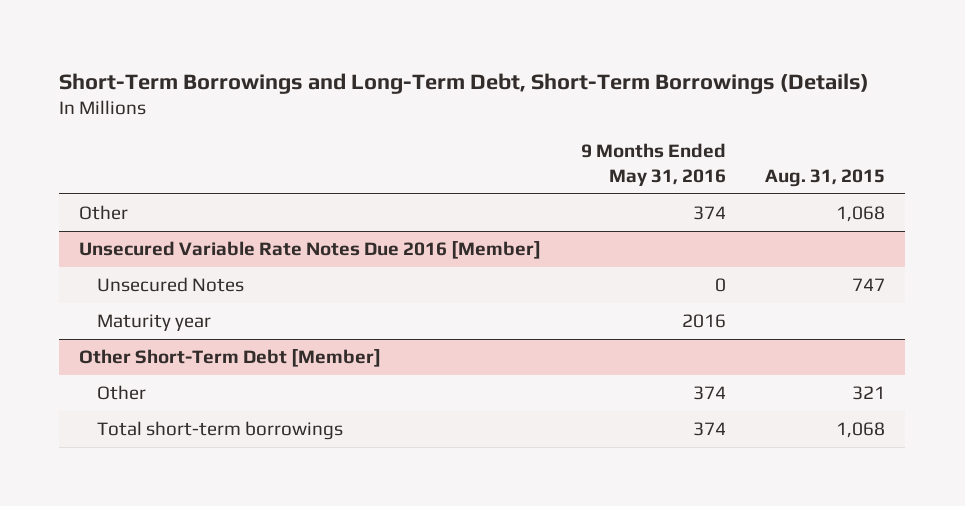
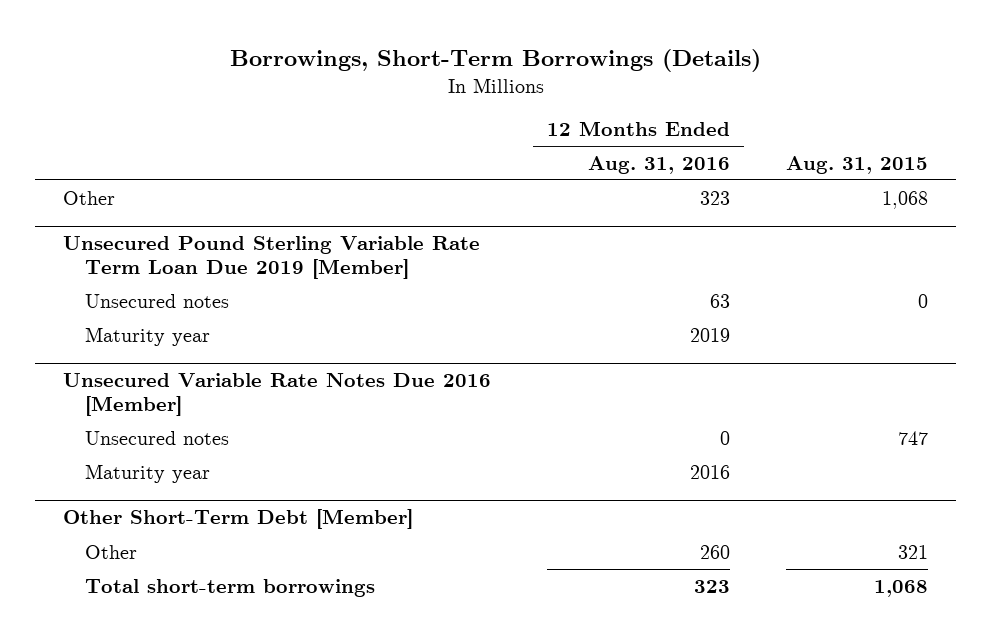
- Short-Term Borrowings and Long-Term Debt, Short-Term Borrowings (Details)
+ Borrowings, Short-Term Borrowings (Details)
- | 9 Months Ended May 31, 2016 | Aug. 31, 2015
+ | 12 Months Ended Aug. 31, 2016 | Aug. 31, 2015
+ Unsecured Pound Sterling Variable Rate Term Loan Due 2019 [Member]
+ Unsecured notes | 63 | 0
+ Maturity year | 2019 |
@ Unsecured Variable Rate Notes Due 2016 [Member]
- Unsecured Notes | 0 | 747
+ Unsecured notes | 0 | 747

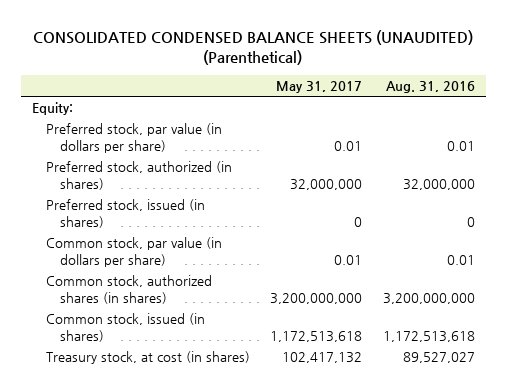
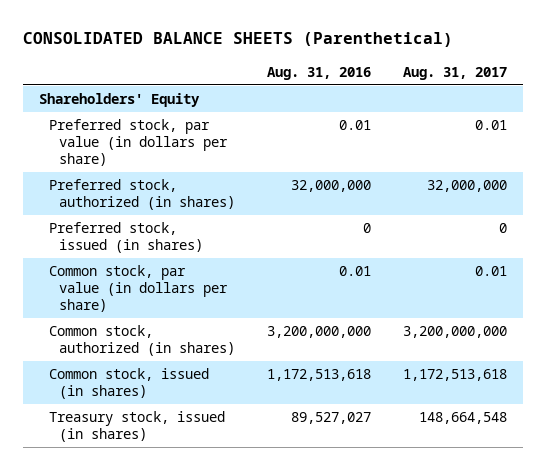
- CONSOLIDATED CONDENSED BALANCE SHEETS (UNAUDITED) (Parenthetical)
+ CONSOLIDATED BALANCE SHEETS (Parenthetical)
- | May 31, 2017 | Aug. 31, 2016
+ | Aug. 31, 2016 | Aug. 31, 2017
- Equity:
+ Shareholders' Equity
- Common stock, authorized shares (in shares) | 3,200,000,000 | 3,200,000,000
+ Common stock, authorized (in shares) | 3,200,000,000 | 3,200,000,000
- Treasury stock, at cost (in shares) | 102,417,132 | 89,527,027
+ Treasury stock, issued (in shares) | 89,527,027 | 148,664,548

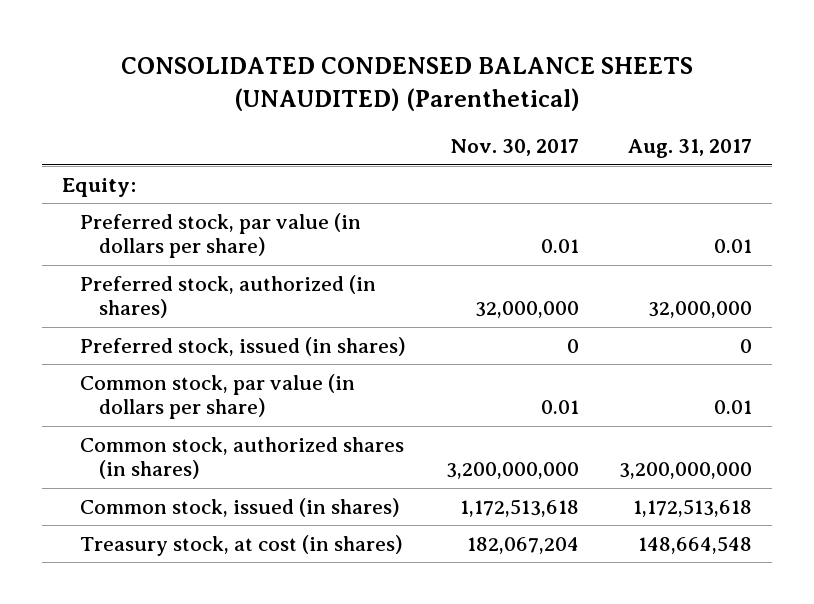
- CONSOLIDATED BALANCE SHEETS (Parenthetical)
+ CONSOLIDATED CONDENSED BALANCE SHEETS (UNAUDITED) (Parenthetical)
- | Aug. 31, 2016 | Aug. 31, 2017
+ | Nov. 30, 2017 | Aug. 31, 2017
- Shareholders' Equity
+ Equity:
- Common stock, authorized (in shares) | 3,200,000,000 | 3,200,000,000
+ Common stock, authorized shares (in shares) | 3,200,000,000 | 3,200,000,000
- Treasury stock, issued (in shares) | 89,527,027 | 148,664,548
+ Treasury stock, at cost (in shares) | 182,067,204 | 148,664,548

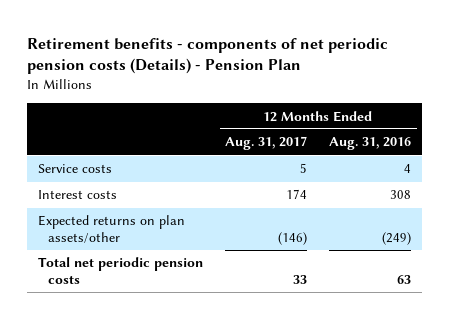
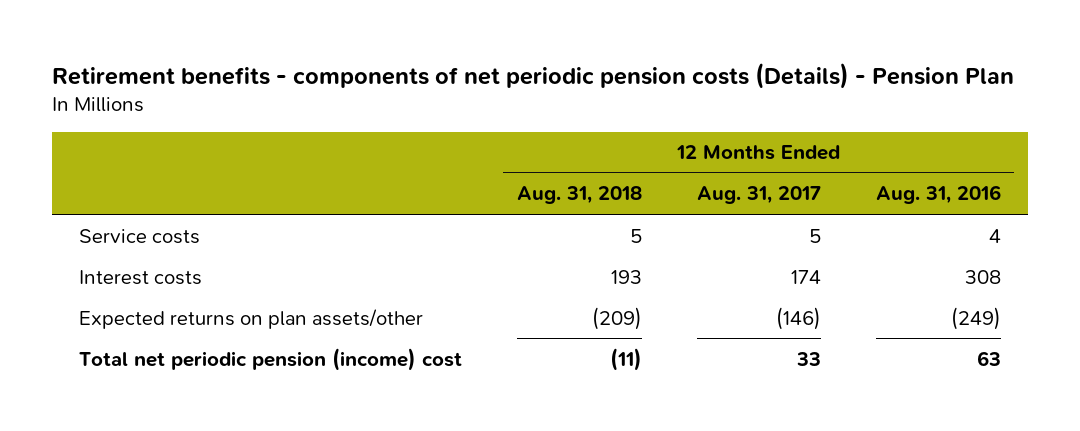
- | 12 Months Ended Aug. 31, 2017 | 12 Months Ended Aug. 31, 2016
+ | 12 Months Ended Aug. 31, 2018 | 12 Months Ended Aug. 31, 2017 | 12 Months Ended Aug. 31, 2016
- Total net periodic pension costs | 33 | 63
+ Total net periodic pension (income) cost | (11) | 33 | 63

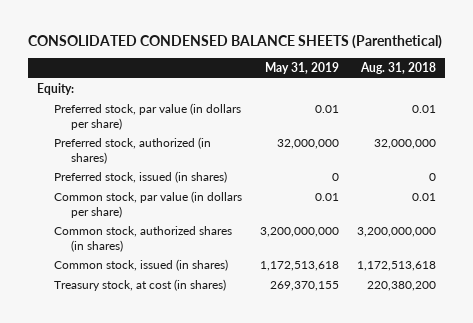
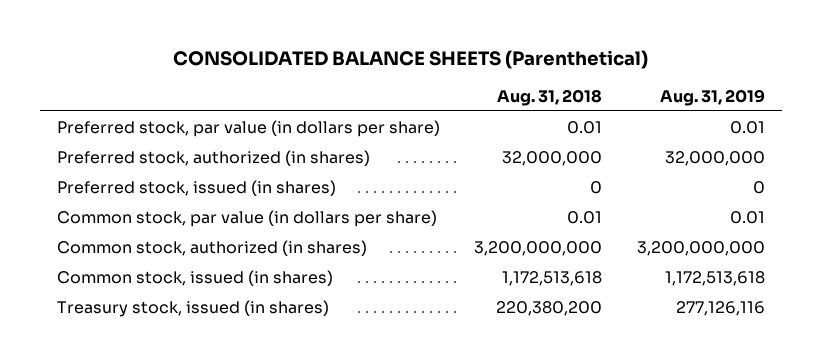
- CONSOLIDATED CONDENSED BALANCE SHEETS (Parenthetical)
+ CONSOLIDATED BALANCE SHEETS (Parenthetical)
- | May 31, 2019 | Aug. 31, 2018
+ | Aug. 31, 2018 | Aug. 31, 2019
- Equity:
- Common stock, authorized shares (in shares) | 3,200,000,000 | 3,200,000,000
+ Common stock, authorized (in shares) | 3,200,000,000 | 3,200,000,000
- Treasury stock, at cost (in shares) | 269,370,155 | 220,380,200
+ Treasury stock, issued (in shares) | 220,380,200 | 277,126,116

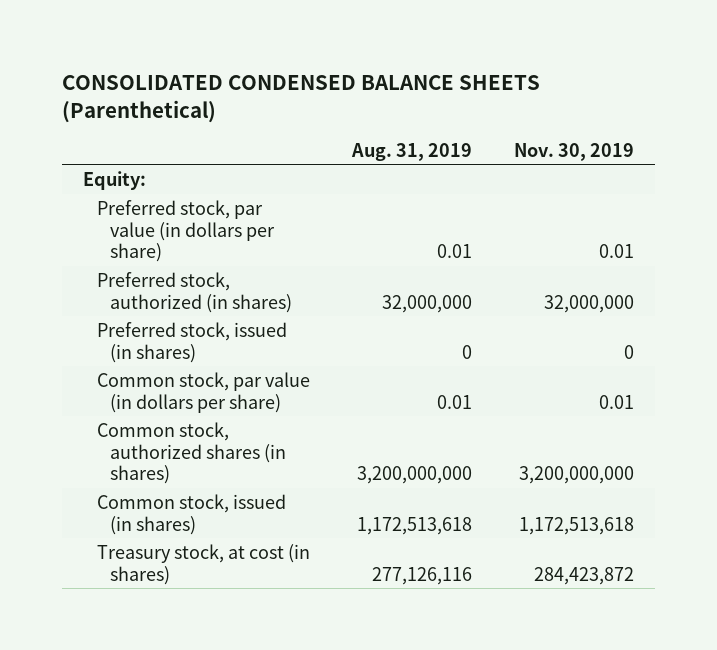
- CONSOLIDATED BALANCE SHEETS (Parenthetical)
+ CONSOLIDATED CONDENSED BALANCE SHEETS (Parenthetical)
- | Aug. 31, 2018 | Aug. 31, 2019
+ | Aug. 31, 2019 | Nov. 30, 2019
+ Equity:
- Common stock, authorized (in shares) | 3,200,000,000 | 3,200,000,000
+ Common stock, authorized shares (in shares) | 3,200,000,000 | 3,200,000,000
- Treasury stock, issued (in shares) | 220,380,200 | 277,126,116
+ Treasury stock, at cost (in shares) | 277,126,116 | 284,423,872

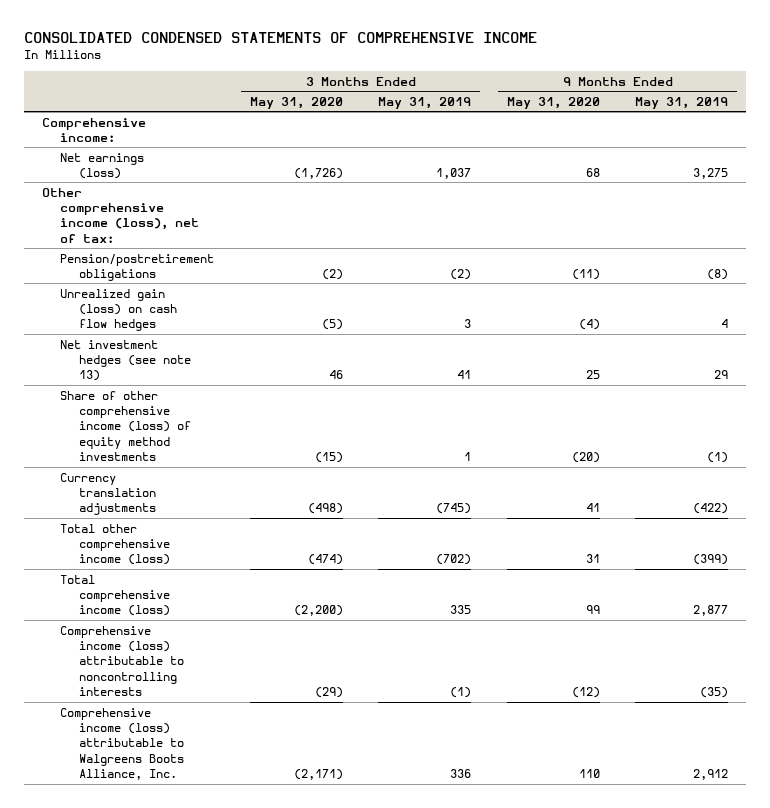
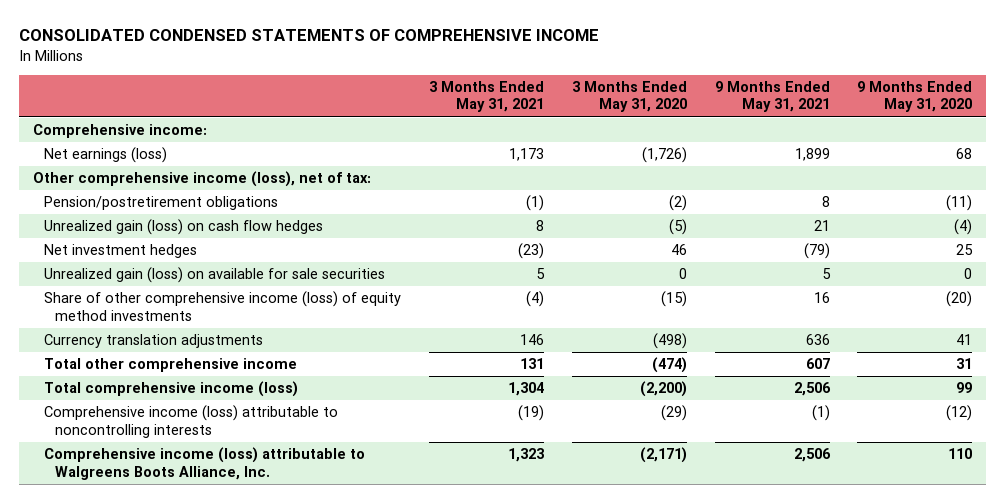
- | 3 Months Ended May 31, 2020 | 3 Months Ended May 31, 2019 | 9 Months Ended May 31, 2020 | 9 Months Ended May 31, 2019
+ | 3 Months Ended May 31, 2021 | 3 Months Ended May 31, 2020 | 9 Months Ended May 31, 2021 | 9 Months Ended May 31, 2020
- Net investment hedges (see note 13) | 46 | 41 | 25 | 29
+ Net investment hedges | (23) | 46 | (79) | 25
+ Unrealized gain (loss) on available for sale securities | 5 | 0 | 5 | 0
- Total other comprehensive income (loss) | (474) | (702) | 31 | (399)
+ Total other comprehensive income | 131 | (474) | 607 | 31

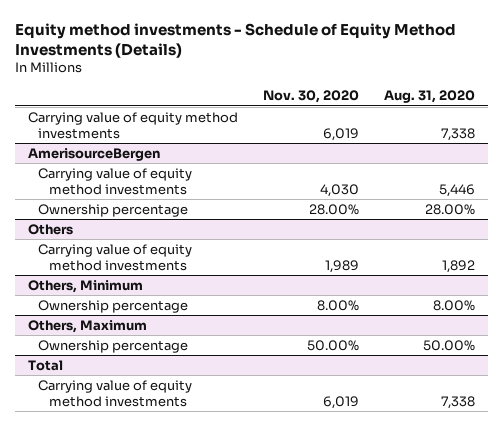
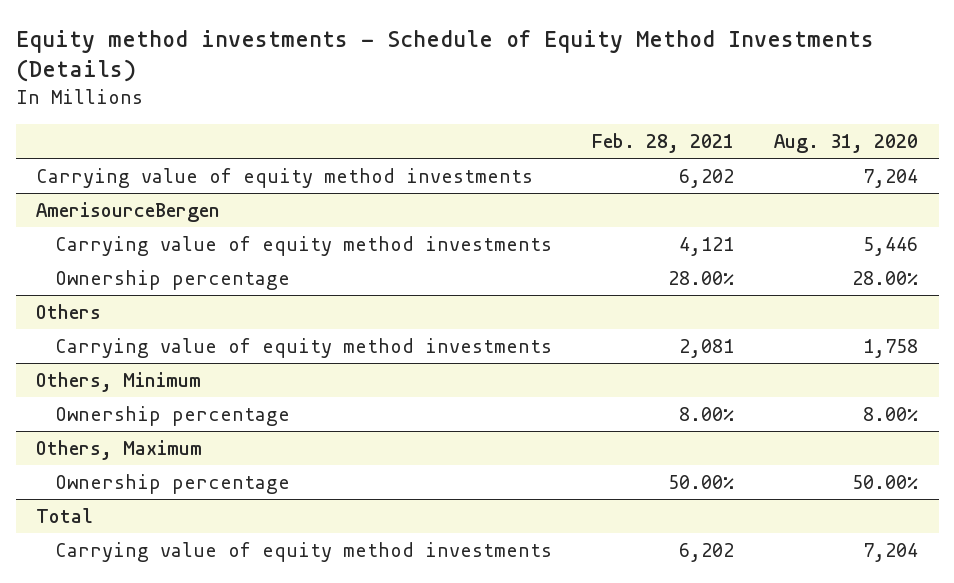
- | Nov. 30, 2020 | Aug. 31, 2020
+ | Feb. 28, 2021 | Aug. 31, 2020
- Carrying value of equity method investments | 6,019 | 7,338
+ Carrying value of equity method investments | 6,202 | 7,204
@ Others
- Carrying value of equity method investments | 1,989 | 1,892
+ Carrying value of equity method investments | 2,081 | 1,758
@ Total
- Carrying value of equity method investments | 6,019 | 7,338
+ Carrying value of equity method investments | 6,202 | 7,204

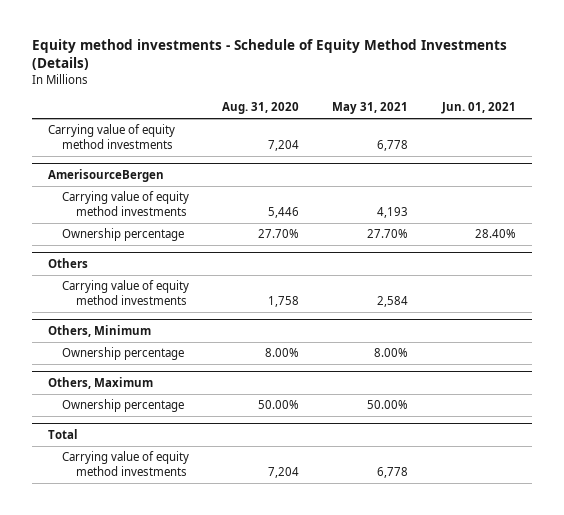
- | Feb. 28, 2021 | Aug. 31, 2020
+ | Aug. 31, 2020 | May 31, 2021 | Jun. 01, 2021
@ AmerisourceBergen
- Ownership percentage | 28.00% | 28.00%
+ Ownership percentage | 27.70% | 27.70% | 28.40%

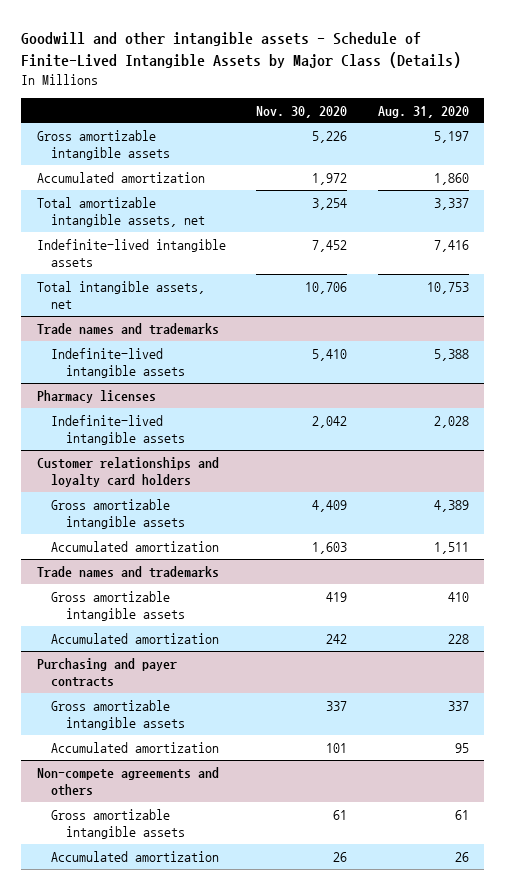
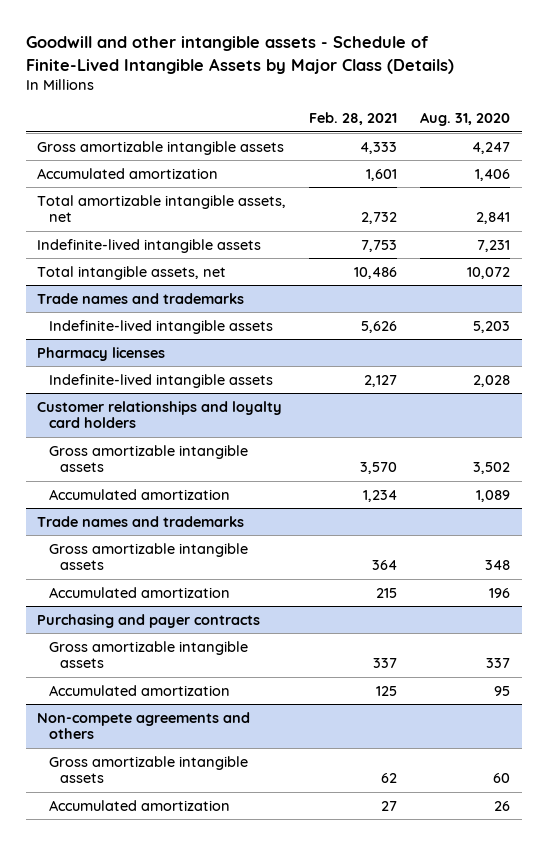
- | Nov. 30, 2020 | Aug. 31, 2020
+ | Feb. 28, 2021 | Aug. 31, 2020
- Gross amortizable intangible assets | 5,226 | 5,197
- Accumulated amortization | 1,972 | 1,860
- Total amortizable intangible assets, net | 3,254 | 3,337
- Indefinite-lived intangible assets | 7,452 | 7,416
- Total intangible assets, net | 10,706 | 10,753
+ Gross amortizable intangible assets | 4,333 | 4,247
+ Accumulated amortization | 1,601 | 1,406
+ Total amortizable intangible assets, net | 2,732 | 2,841
+ Indefinite-lived intangible assets | 7,753 | 7,231
+ Total intangible assets, net | 10,486 | 10,072
@ Trade names and trademarks
- Indefinite-lived intangible assets | 5,410 | 5,388
+ Indefinite-lived intangible assets | 5,626 | 5,203
@ Customer relationships and loyalty card holders
- Gross amortizable intangible assets | 4,409 | 4,389
- Accumulated amortization | 1,603 | 1,511
+ Gross amortizable intangible assets | 3,570 | 3,502
+ Accumulated amortization | 1,234 | 1,089
@ Trade names and trademarks
- Gross amortizable intangible assets | 419 | 410
- Accumulated amortization | 242 | 228
+ Gross amortizable intangible assets | 364 | 348
+ Accumulated amortization | 215 | 196
@ Non-compete agreements and others
- Gross amortizable intangible assets | 61 | 61
+ Gross amortizable intangible assets | 62 | 60

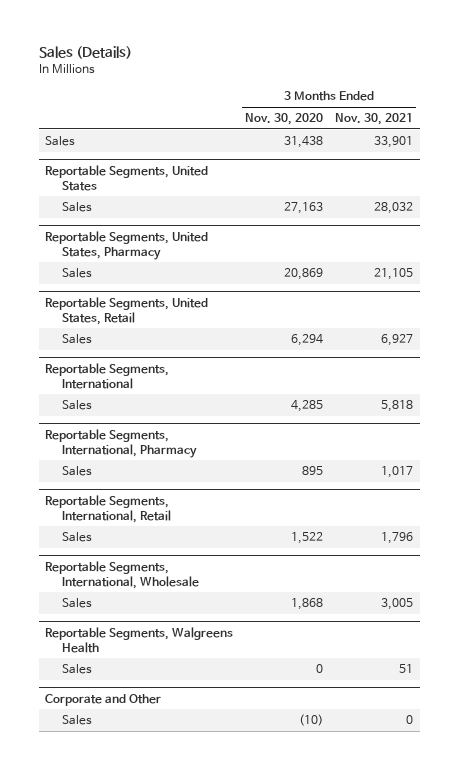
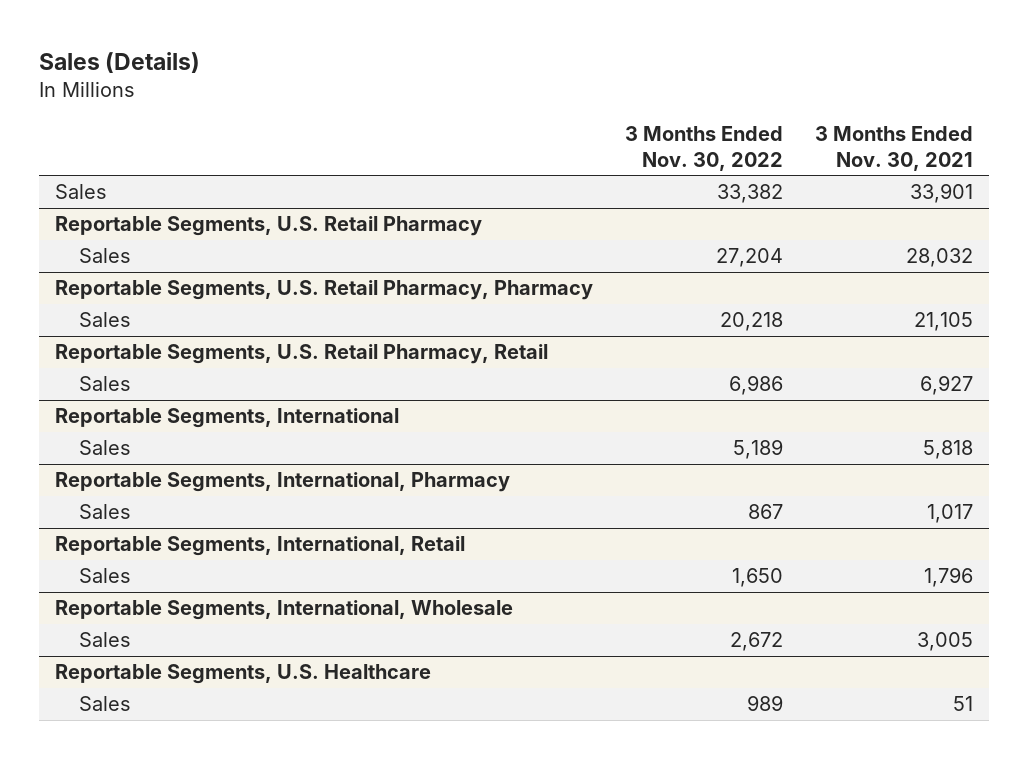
- | 3 Months Ended Nov. 30, 2020 | 3 Months Ended Nov. 30, 2021
+ | 3 Months Ended Nov. 30, 2022 | 3 Months Ended Nov. 30, 2021
- Reportable Segments, United States
+ Reportable Segments, U.S. Retail Pharmacy
- Reportable Segments, United States, Pharmacy
+ Reportable Segments, U.S. Retail Pharmacy, Pharmacy
- Reportable Segments, United States, Retail
+ Reportable Segments, U.S. Retail Pharmacy, Retail
- Reportable Segments, Walgreens Health
+ Reportable Segments, U.S. Healthcare
- Corporate and Other
- Sales | (10) | 0

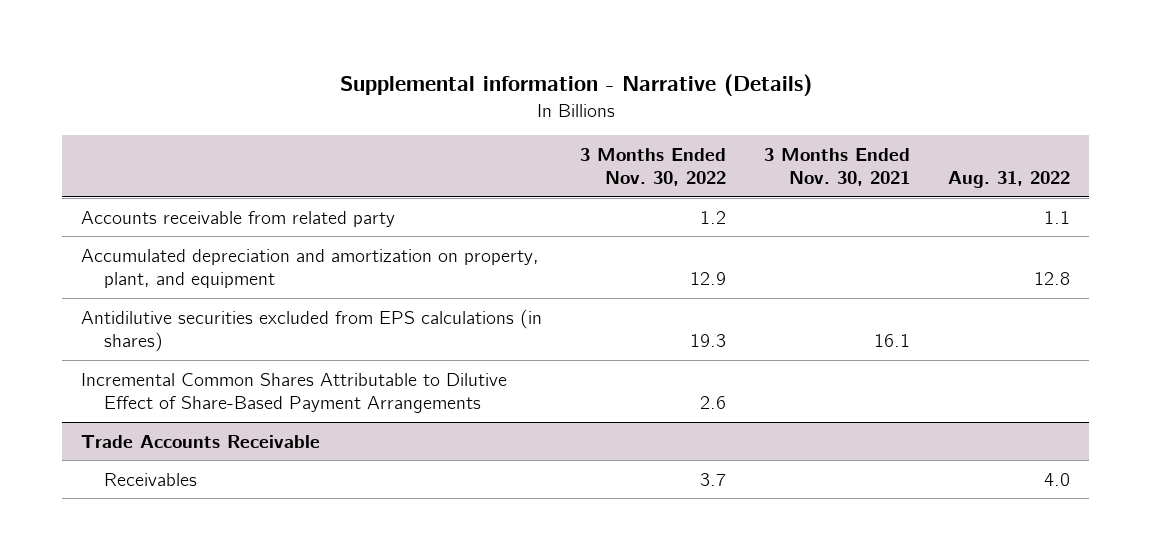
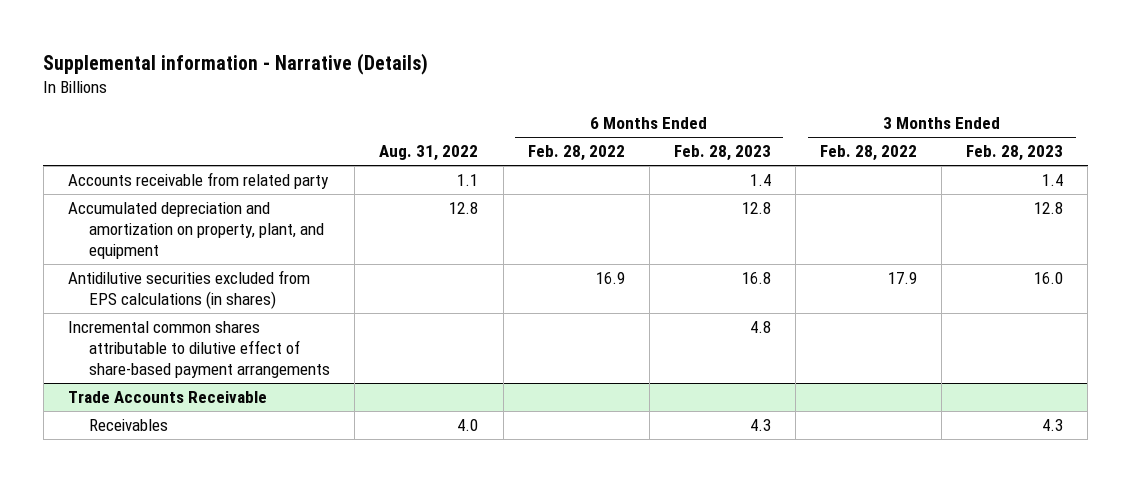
- | 3 Months Ended Nov. 30, 2022 | 3 Months Ended Nov. 30, 2021 | Aug. 31, 2022
+ | Aug. 31, 2022 | 6 Months Ended Feb. 28, 2022 | 6 Months Ended Feb. 28, 2023 | 3 Months Ended Feb. 28, 2022 | 3 Months Ended Feb. 28, 2023
- Incremental Common Shares Attributable to Dilutive Effect of Share-Based Payment Arrangements | 2.6 | |
+ Incremental common shares attributable to dilutive effect of share-based payment arrangements | | | 4.8 | |

